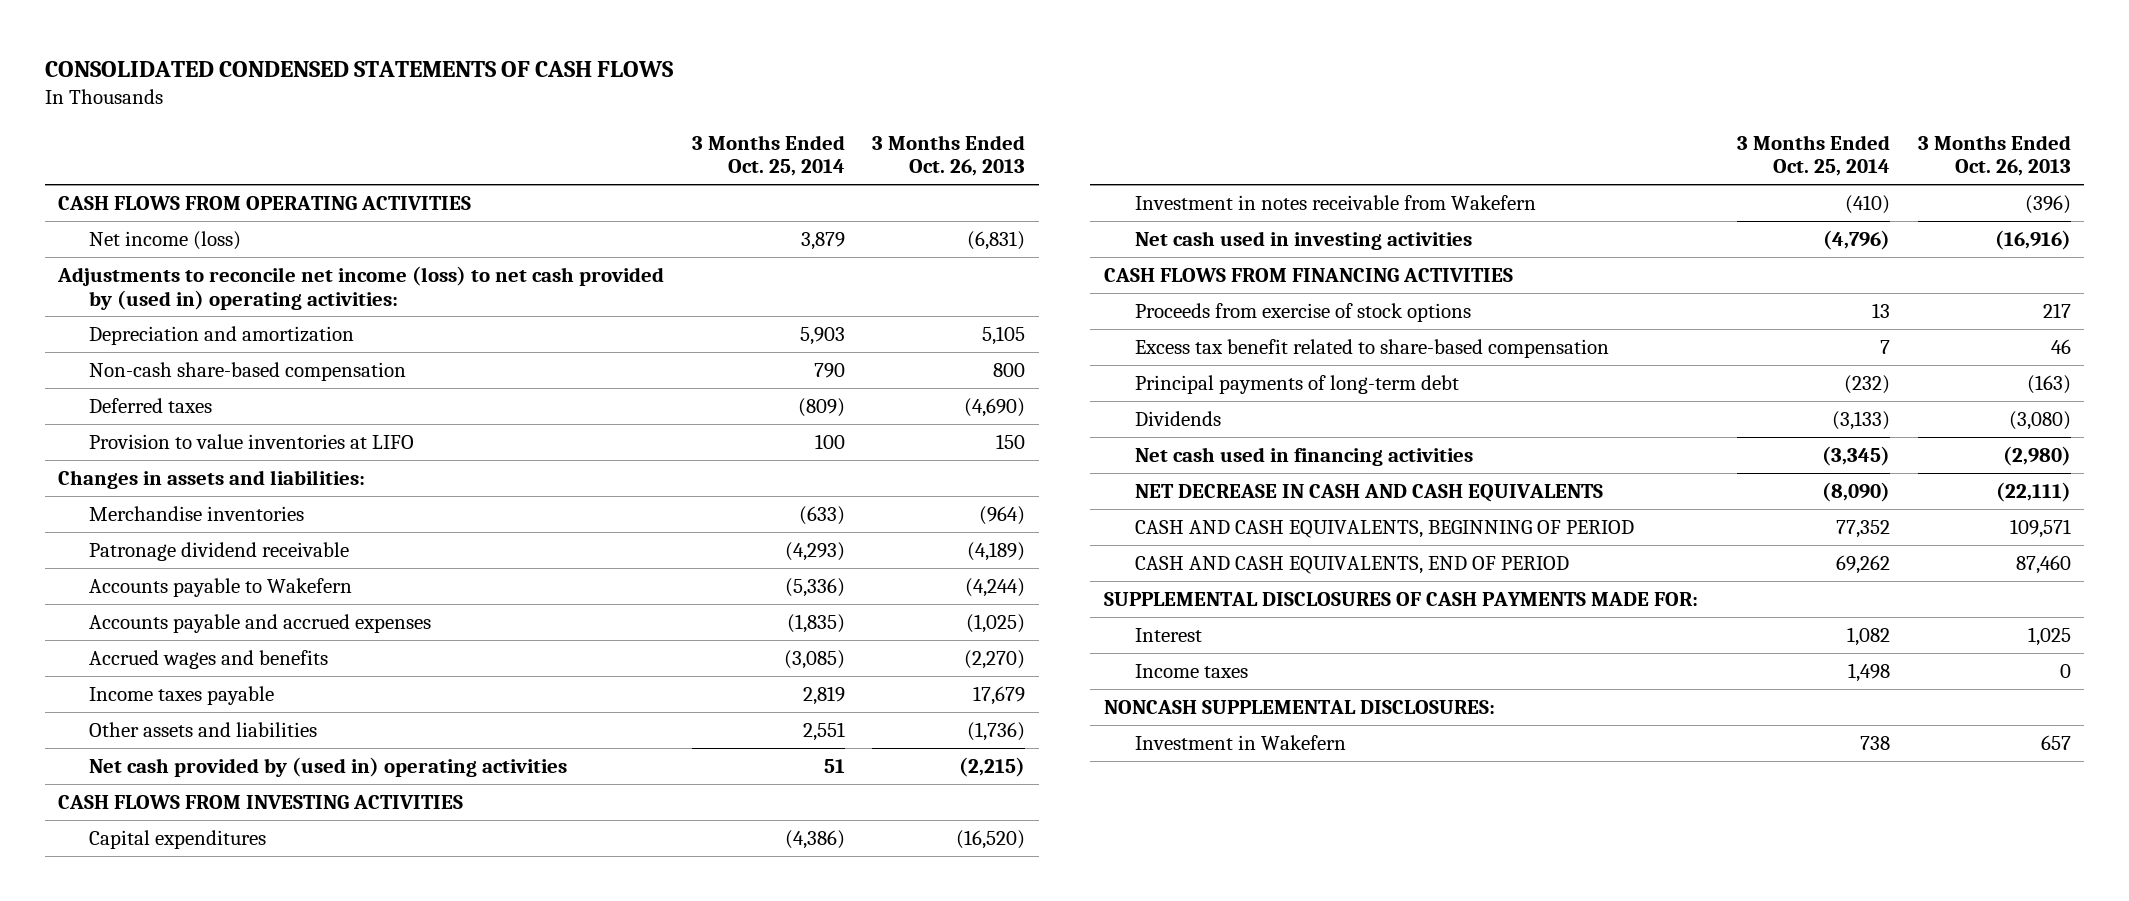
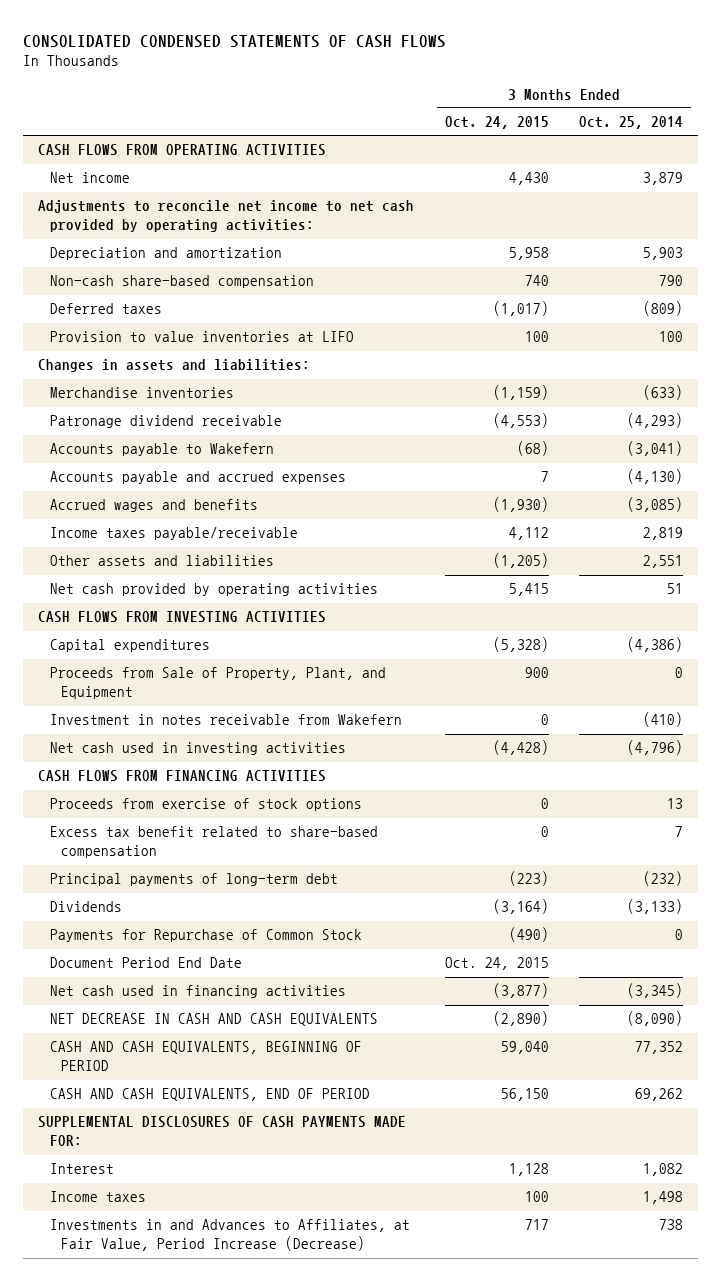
- | 3 Months Ended Oct. 25, 2014 | 3 Months Ended Oct. 26, 2013
+ | 3 Months Ended Oct. 24, 2015 | 3 Months Ended Oct. 25, 2014
- Net income (loss) | 3,879 | (6,831)
- Adjustments to reconcile net income (loss) to net cash provided by (used in) operating activities:
+ Net income | 4,430 | 3,879
+ Adjustments to reconcile net income to net cash provided by operating activities:
- Accounts payable to Wakefern | (5,336) | (4,244)
- Accounts payable and accrued expenses | (1,835) | (1,025)
+ Accounts payable to Wakefern | (68) | (3,041)
+ Accounts payable and accrued expenses | 7 | (4,130)
- Income taxes payable | 2,819 | 17,679
+ Income taxes payable/receivable | 4,112 | 2,819
- Net cash provided by (used in) operating activities | 51 | (2,215)
+ Net cash provided by operating activities | 5,415 | 51
+ Proceeds from Sale of Property, Plant, and Equipment | 900 | 0
+ Payments for Repurchase of Common Stock | (490) | 0
+ Document Period End Date | Oct. 24, 2015 |
- NONCASH SUPPLEMENTAL DISCLOSURES:
- Investment in Wakefern | 738 | 657
+ Investments in and Advances to Affiliates, at Fair Value, Period Increase (Decrease) | 717 | 738

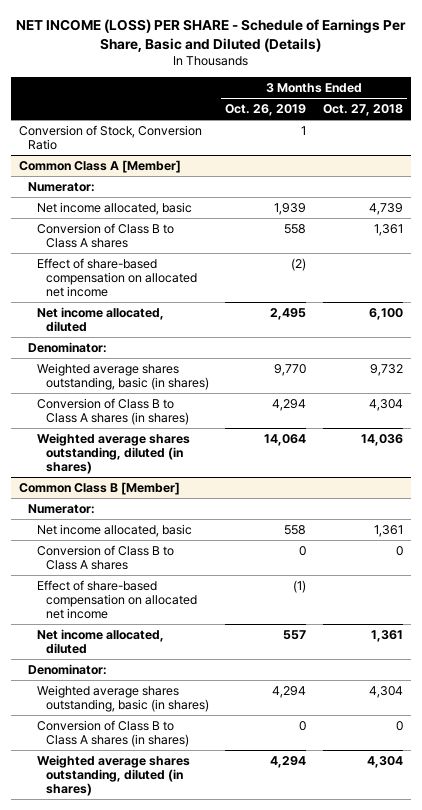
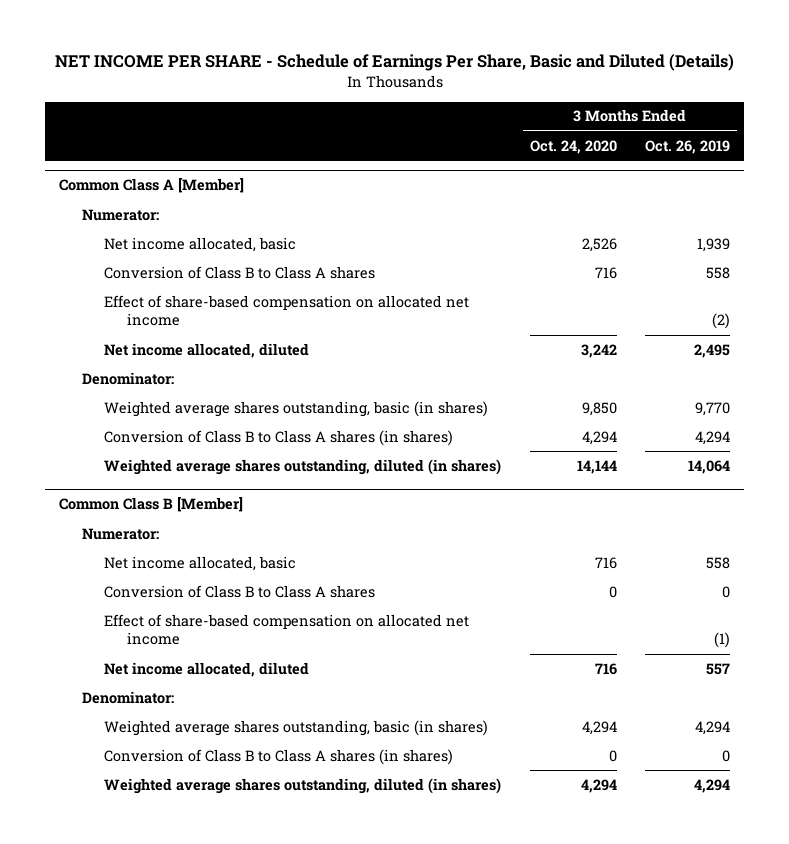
- NET INCOME (LOSS) PER SHARE - Schedule of Earnings Per Share, Basic and Diluted (Details)
+ NET INCOME PER SHARE - Schedule of Earnings Per Share, Basic and Diluted (Details)
- | 3 Months Ended Oct. 26, 2019 | 3 Months Ended Oct. 27, 2018
+ | 3 Months Ended Oct. 24, 2020 | 3 Months Ended Oct. 26, 2019
- Conversion of Stock, Conversion Ratio | 1 |

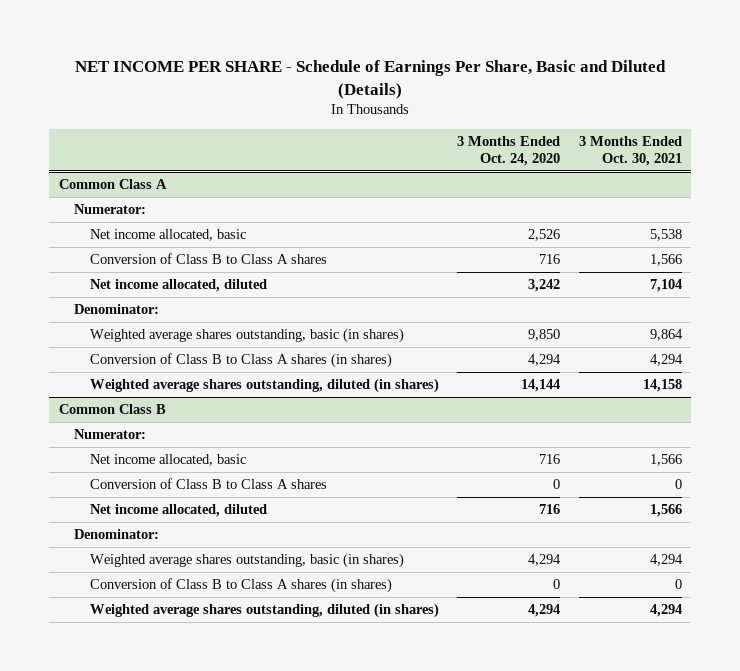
- | 3 Months Ended Oct. 24, 2020 | 3 Months Ended Oct. 26, 2019
+ | 3 Months Ended Oct. 24, 2020 | 3 Months Ended Oct. 30, 2021
- Common Class A [Member]
+ Common Class A
- Effect of share-based compensation on allocated net income | | (2)
- Common Class B [Member]
+ Common Class B
- Effect of share-based compensation on allocated net income | | (1)

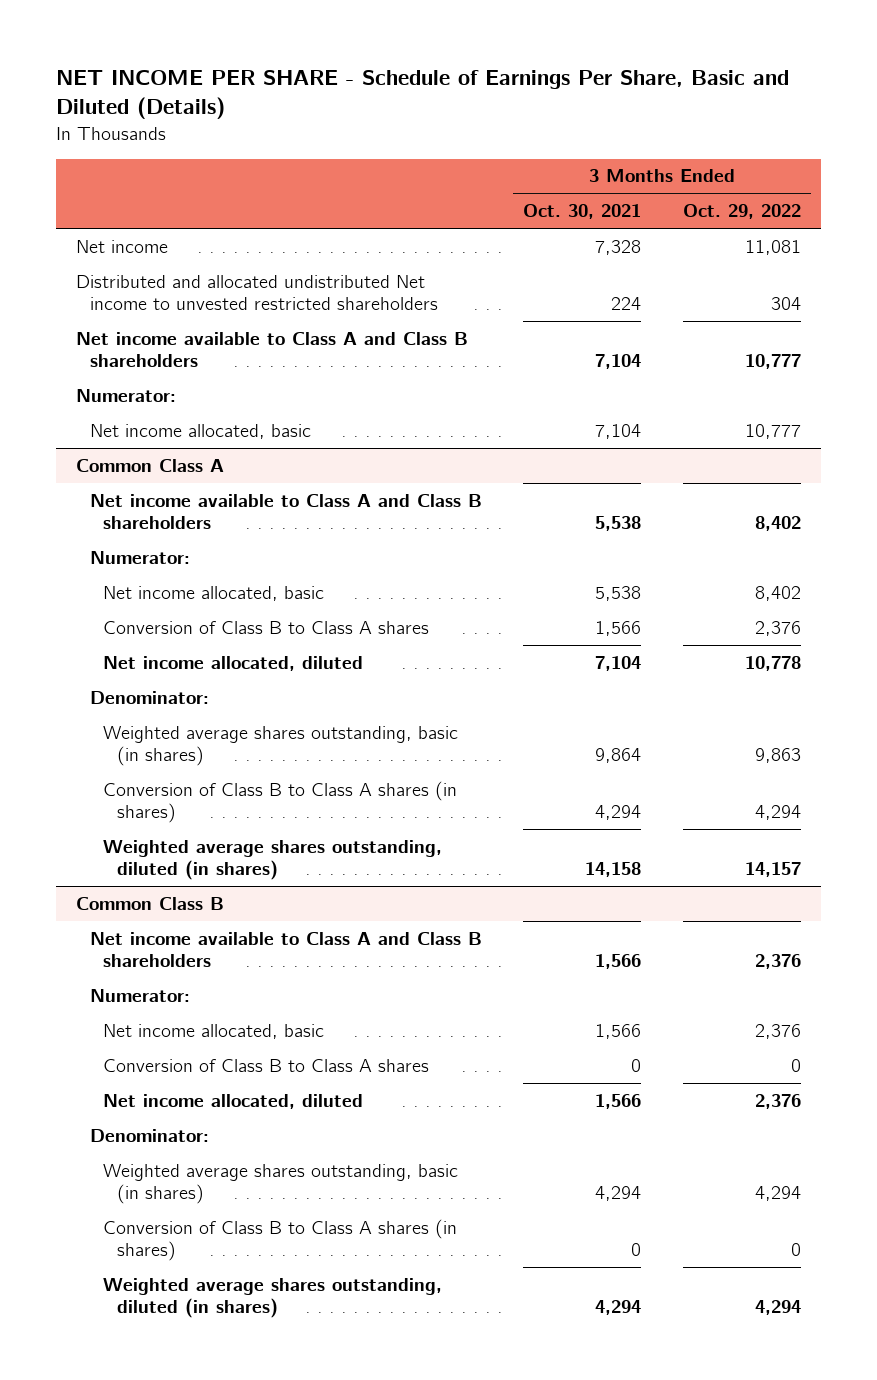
- | 3 Months Ended Oct. 24, 2020 | 3 Months Ended Oct. 30, 2021
+ | 3 Months Ended Oct. 30, 2021 | 3 Months Ended Oct. 29, 2022
+ Net income | 7,328 | 11,081
+ Distributed and allocated undistributed Net income to unvested restricted shareholders | 224 | 304
+ Net income available to Class A and Class B shareholders | 7,104 | 10,777
+ Numerator:
+ Net income allocated, basic | 7,104 | 10,777
@ Common Class A
+ Net income available to Class A and Class B shareholders | 5,538 | 8,402
@ Common Class B
+ Net income available to Class A and Class B shareholders | 1,566 | 2,376

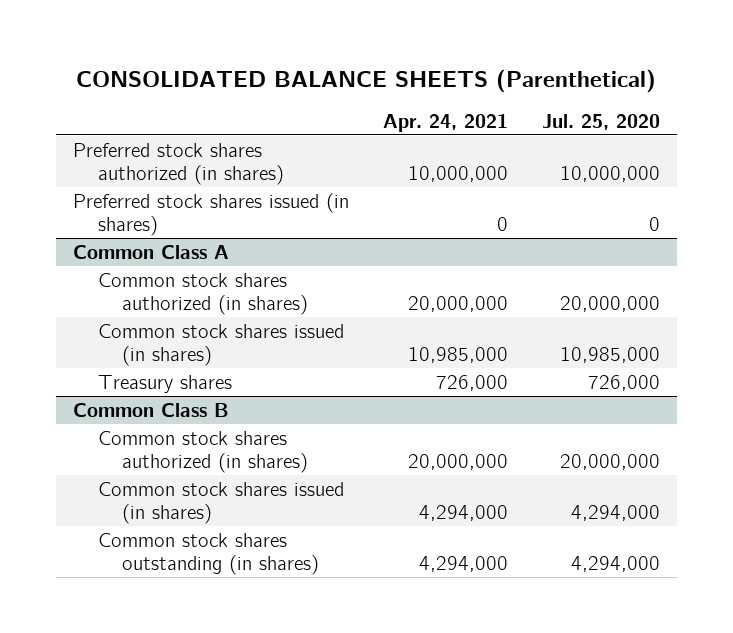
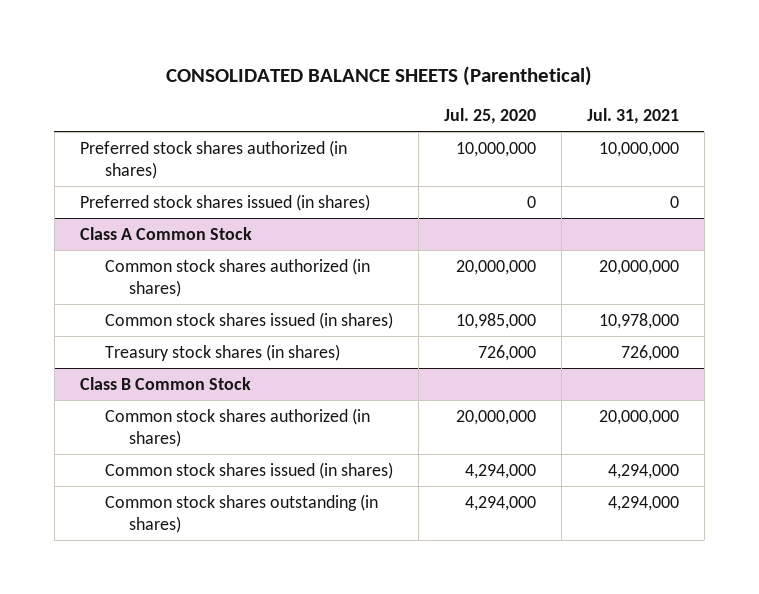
- | Apr. 24, 2021 | Jul. 25, 2020
+ | Jul. 25, 2020 | Jul. 31, 2021
- Common Class A
+ Class A Common Stock
- Treasury shares | 726,000 | 726,000
- Common Class B
+ Treasury stock shares (in shares) | 726,000 | 726,000
+ Class B Common Stock

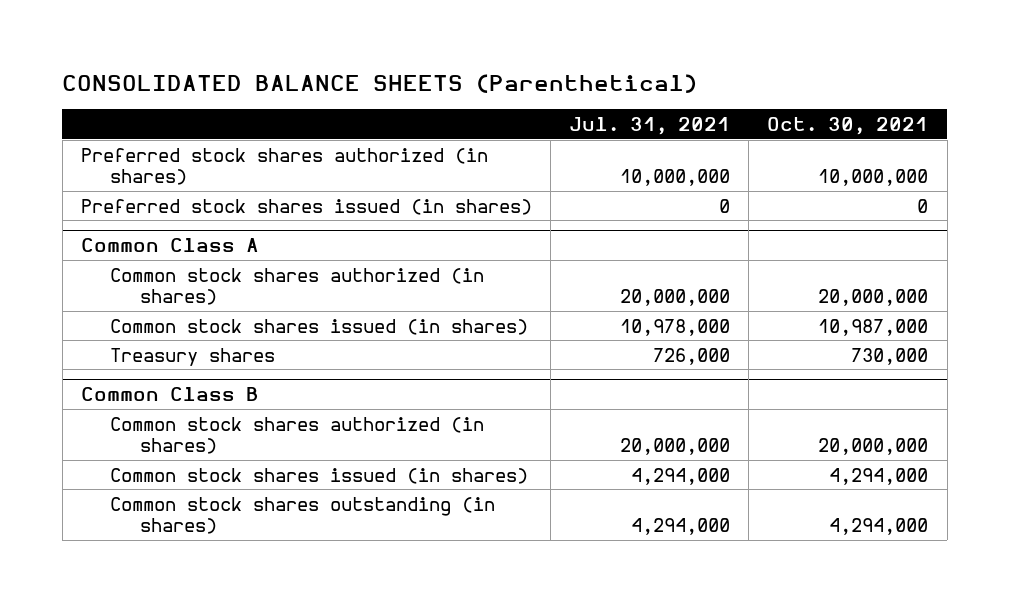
- | Jul. 25, 2020 | Jul. 31, 2021
+ | Jul. 31, 2021 | Oct. 30, 2021
- Class A Common Stock
+ Common Class A
- Treasury stock shares (in shares) | 726,000 | 726,000
- Class B Common Stock
+ Treasury shares | 726,000 | 730,000
+ Common Class B

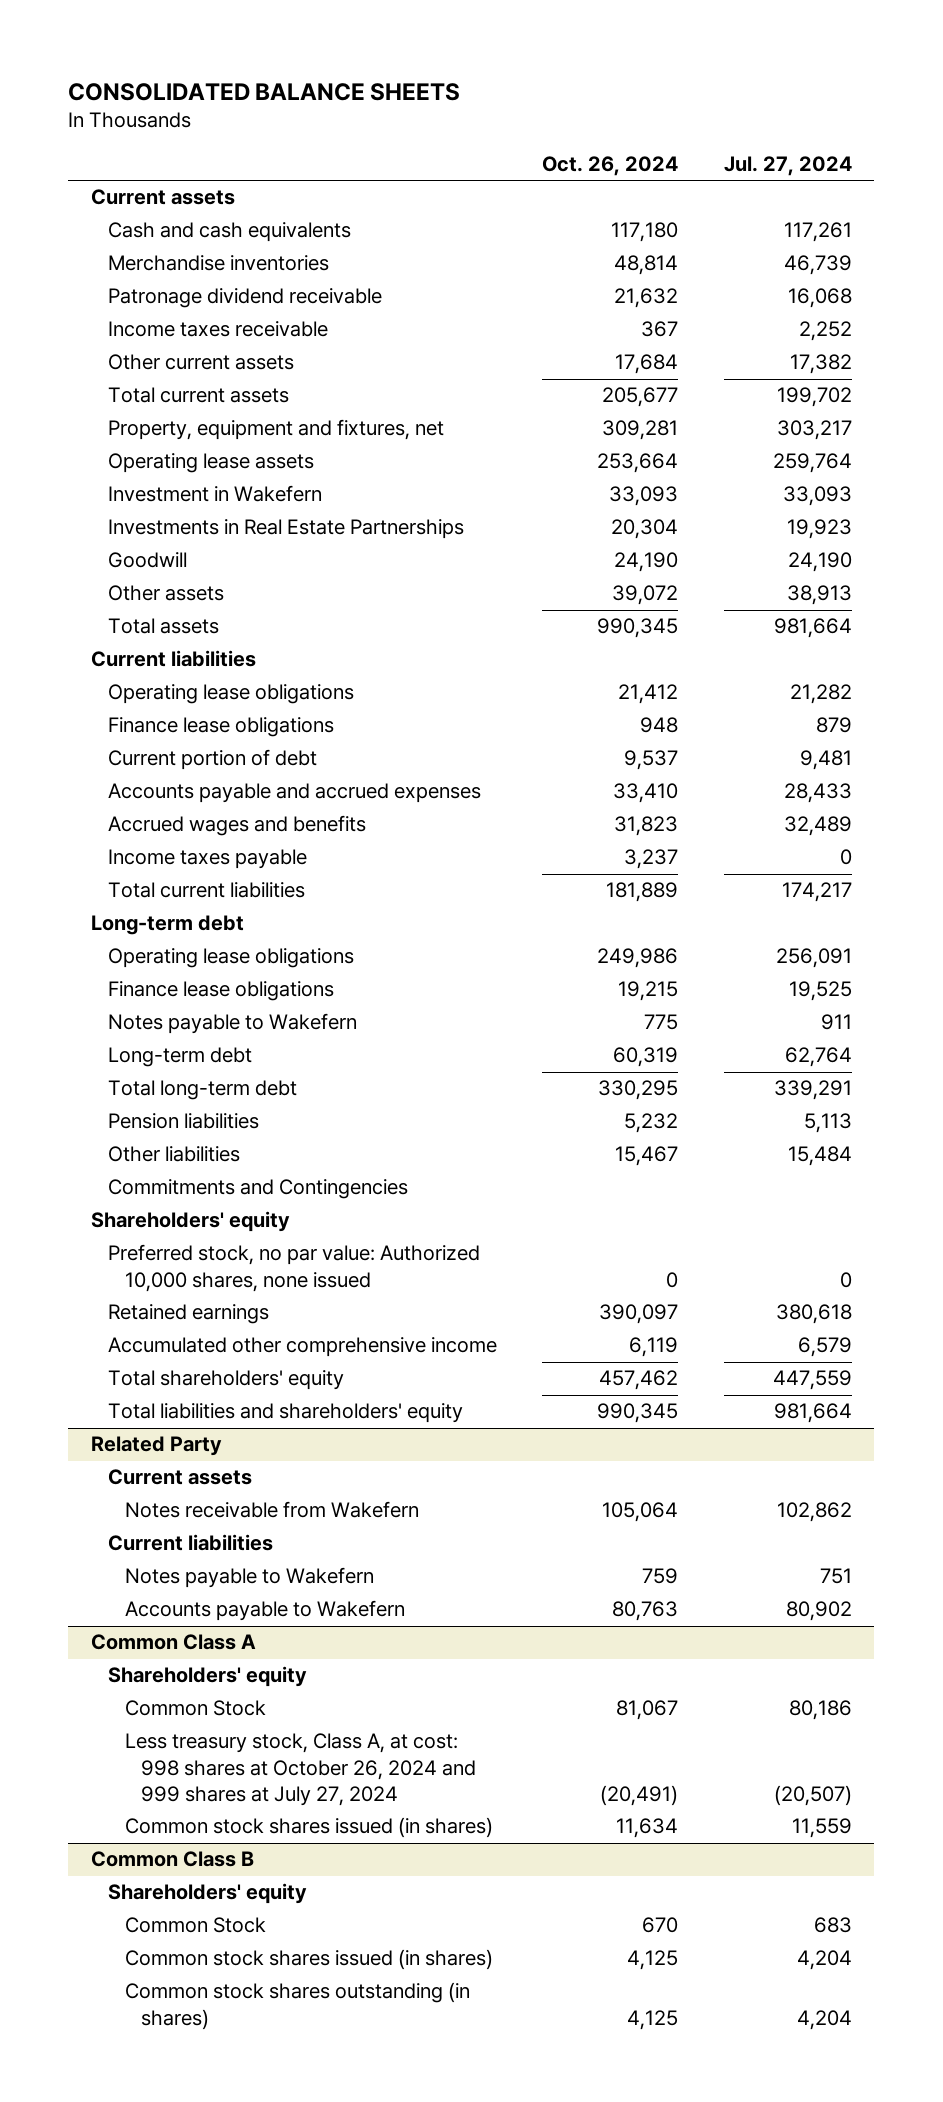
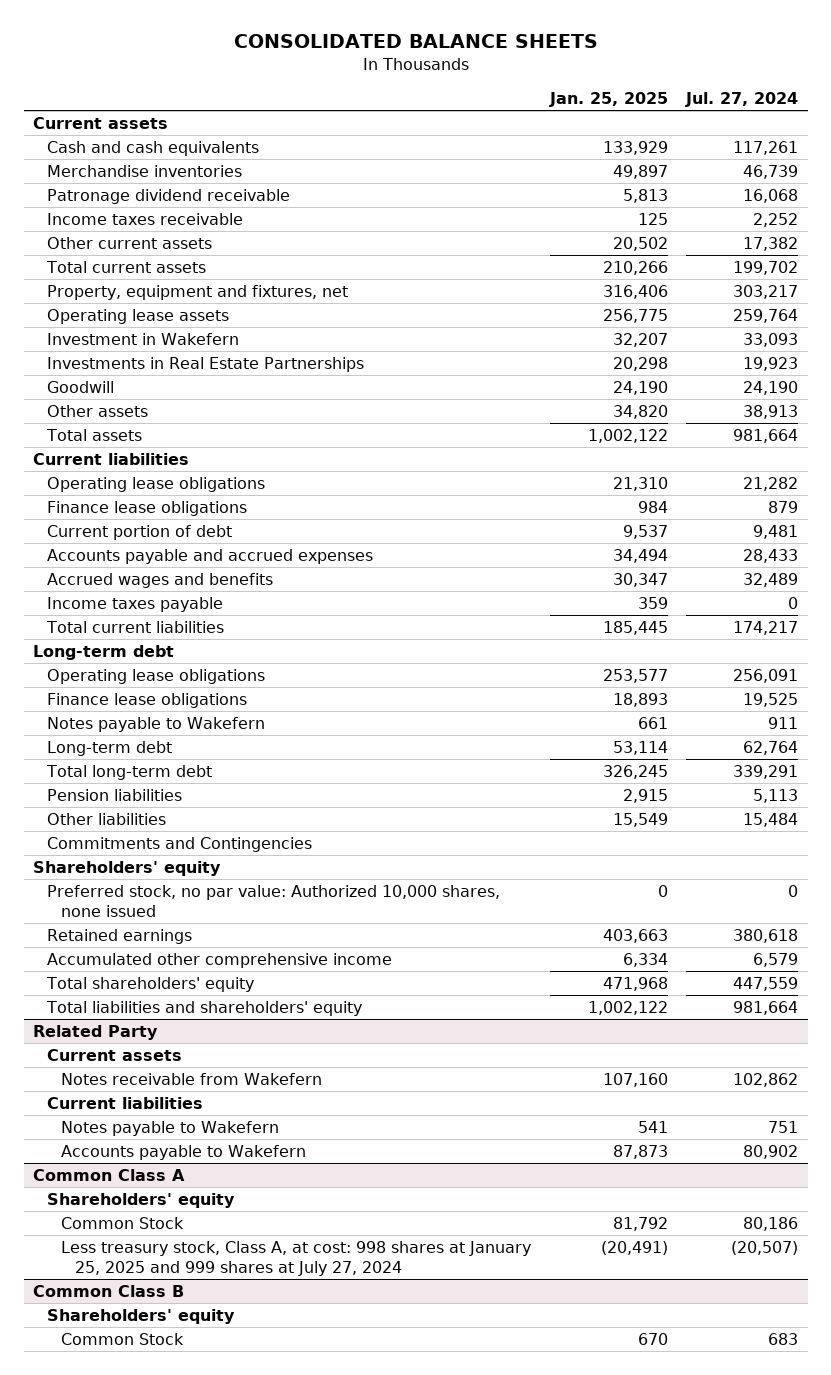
- | Oct. 26, 2024 | Jul. 27, 2024
+ | Jan. 25, 2025 | Jul. 27, 2024
@ Common Class A
- Less treasury stock, Class A, at cost: 998 shares at October 26, 2024 and 999 shares at July 27, 2024 | (20,491) | (20,507)
- Common stock shares issued (in shares) | 11,634 | 11,559
+ Less treasury stock, Class A, at cost: 998 shares at January 25, 2025 and 999 shares at July 27, 2024 | (20,491) | (20,507)
@ Common Class B
- Common stock shares issued (in shares) | 4,125 | 4,204
- Common stock shares outstanding (in shares) | 4,125 | 4,204

